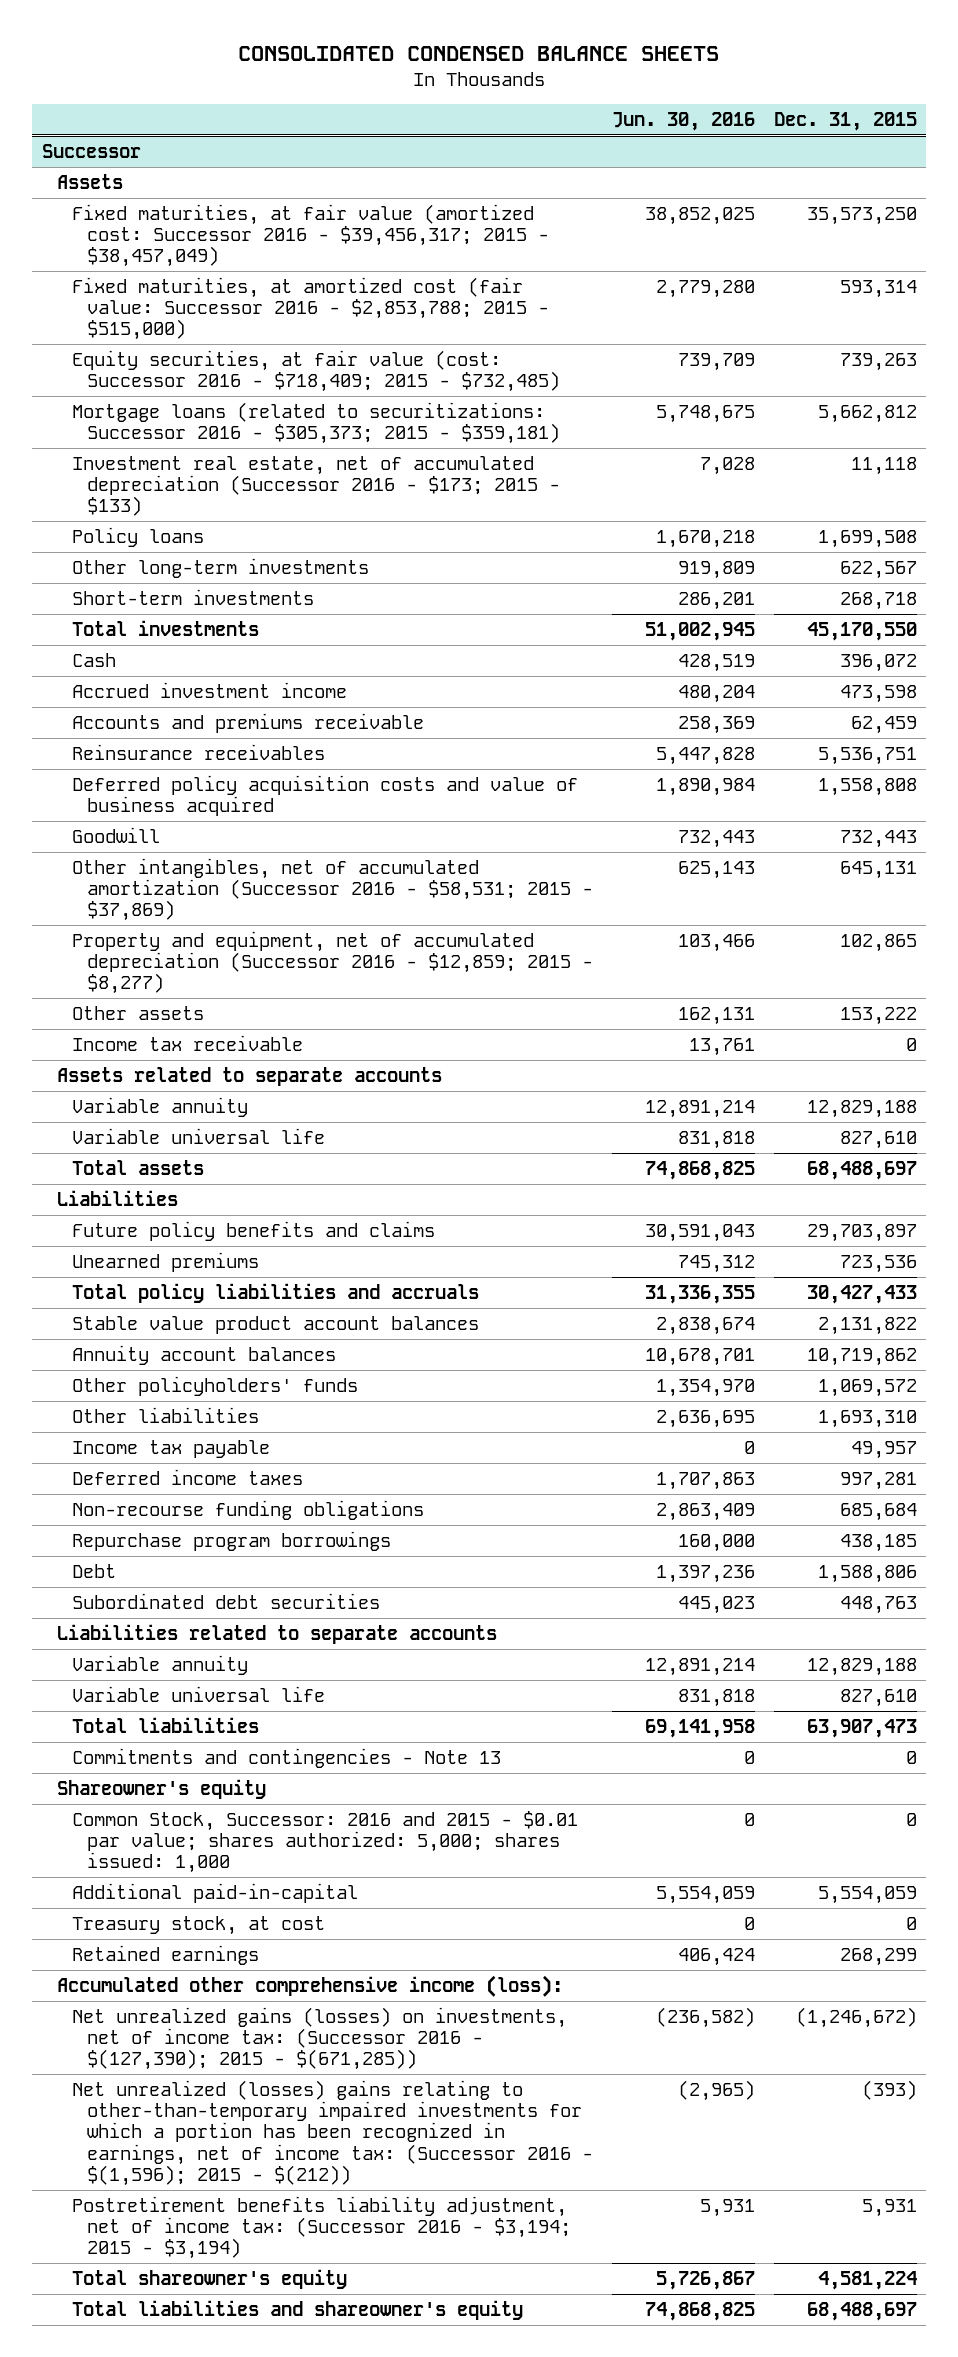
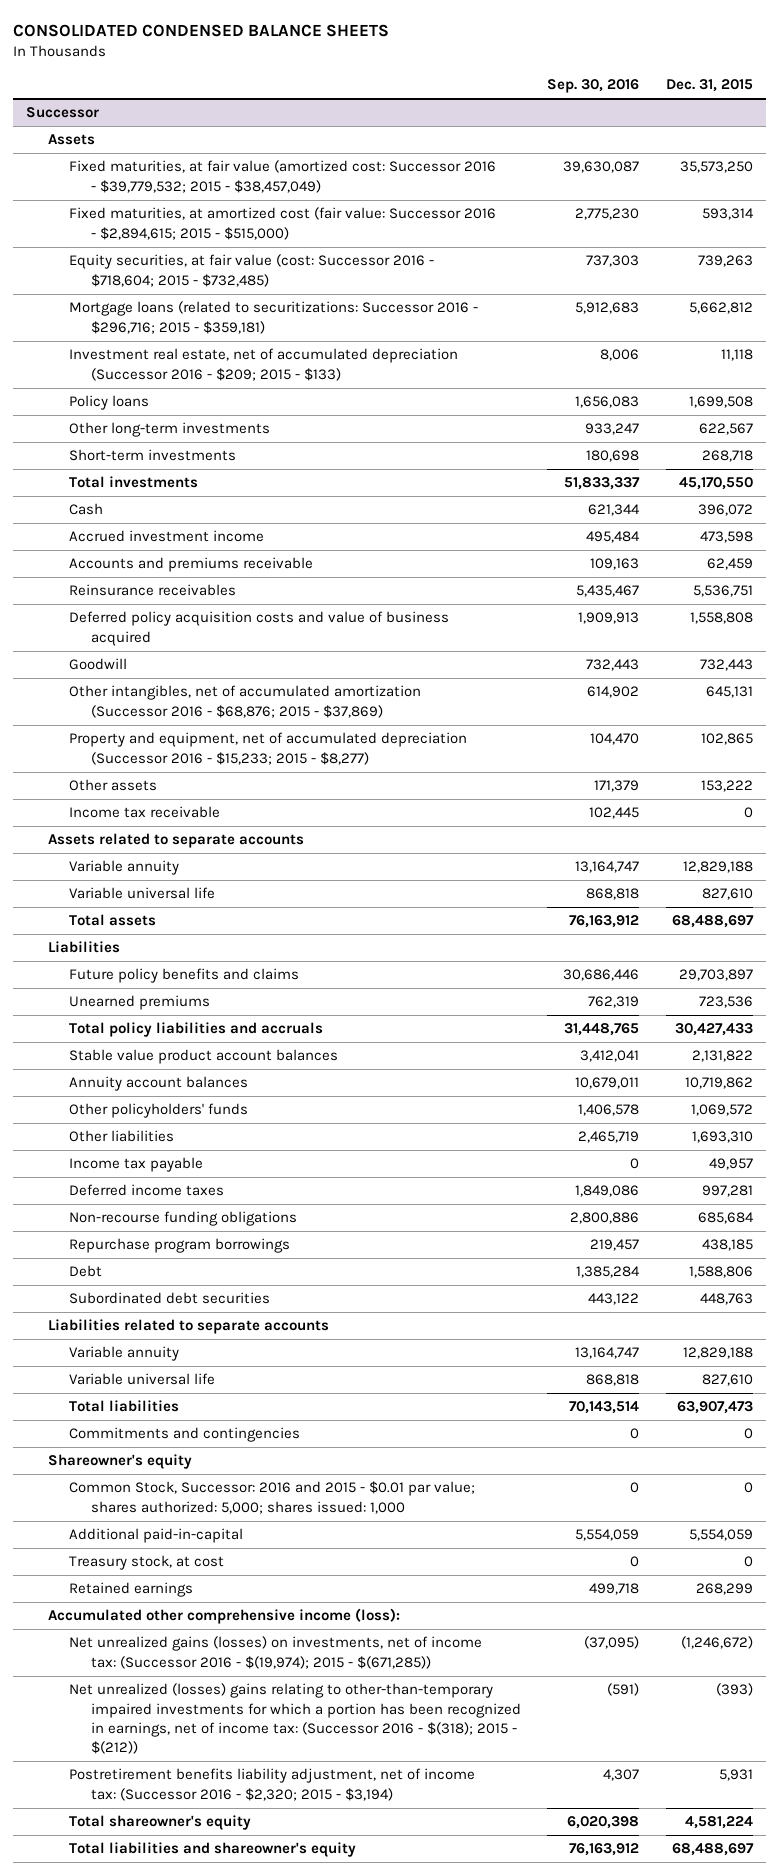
- | Jun. 30, 2016 | Dec. 31, 2015
+ | Sep. 30, 2016 | Dec. 31, 2015
@ Successor
- Fixed maturities, at fair value (amortized cost: Successor 2016 - $39,456,317; 2015 - $38,457,049) | 38,852,025 | 35,573,250
- Fixed maturities, at amortized cost (fair value: Successor 2016 - $2,853,788; 2015 - $515,000) | 2,779,280 | 593,314
- Equity securities, at fair value (cost: Successor 2016 - $718,409; 2015 - $732,485) | 739,709 | 739,263
- Mortgage loans (related to securitizations: Successor 2016 - $305,373; 2015 - $359,181) | 5,748,675 | 5,662,812
- Investment real estate, net of accumulated depreciation (Successor 2016 - $173; 2015 - $133) | 7,028 | 11,118
+ Fixed maturities, at fair value (amortized cost: Successor 2016 - $39,779,532; 2015 - $38,457,049) | 39,630,087 | 35,573,250
+ Fixed maturities, at amortized cost (fair value: Successor 2016 - $2,894,615; 2015 - $515,000) | 2,775,230 | 593,314
+ Equity securities, at fair value (cost: Successor 2016 - $718,604; 2015 - $732,485) | 737,303 | 739,263
+ Mortgage loans (related to securitizations: Successor 2016 - $296,716; 2015 - $359,181) | 5,912,683 | 5,662,812
+ Investment real estate, net of accumulated depreciation (Successor 2016 - $209; 2015 - $133) | 8,006 | 11,118
- Other intangibles, net of accumulated amortization (Successor 2016 - $58,531; 2015 - $37,869) | 625,143 | 645,131
- Property and equipment, net of accumulated depreciation (Successor 2016 - $12,859; 2015 - $8,277) | 103,466 | 102,865
+ Other intangibles, net of accumulated amortization (Successor 2016 - $68,876; 2015 - $37,869) | 614,902 | 645,131
+ Property and equipment, net of accumulated depreciation (Successor 2016 - $15,233; 2015 - $8,277) | 104,470 | 102,865
- Commitments and contingencies - Note 13 | 0 | 0
+ Commitments and contingencies | 0 | 0
- Net unrealized gains (losses) on investments, net of income tax: (Successor 2016 - $(127,390); 2015 - $(671,285)) | (236,582) | (1,246,672)
- Net unrealized (losses) gains relating to other-than-temporary impaired investments for which a portion has been recognized in earnings, net of income tax: (Successor 2016 - $(1,596); 2015 - $(212)) | (2,965) | (393)
- Postretirement benefits liability adjustment, net of income tax: (Successor 2016 - $3,194; 2015 - $3,194) | 5,931 | 5,931
+ Net unrealized gains (losses) on investments, net of income tax: (Successor 2016 - $(19,974); 2015 - $(671,285)) | (37,095) | (1,246,672)
+ Net unrealized (losses) gains relating to other-than-temporary impaired investments for which a portion has been recognized in earnings, net of income tax: (Successor 2016 - $(318); 2015 - $(212)) | (591) | (393)
+ Postretirement benefits liability adjustment, net of income tax: (Successor 2016 - $2,320; 2015 - $3,194) | 4,307 | 5,931

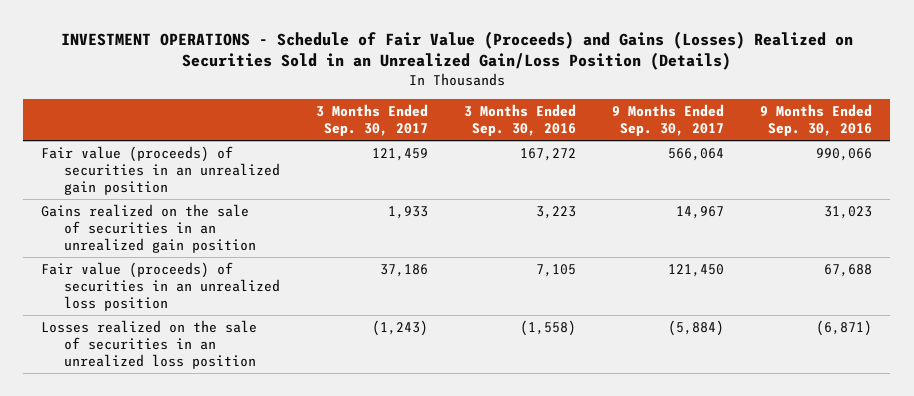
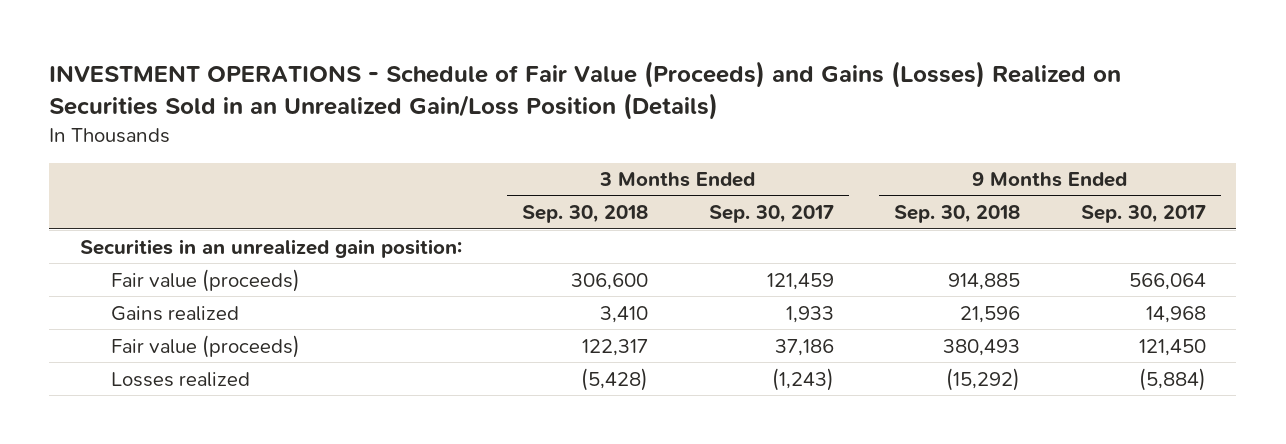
- | 3 Months Ended Sep. 30, 2017 | 3 Months Ended Sep. 30, 2016 | 9 Months Ended Sep. 30, 2017 | 9 Months Ended Sep. 30, 2016
+ | 3 Months Ended Sep. 30, 2018 | 3 Months Ended Sep. 30, 2017 | 9 Months Ended Sep. 30, 2018 | 9 Months Ended Sep. 30, 2017
- Fair value (proceeds) of securities in an unrealized gain position | 121,459 | 167,272 | 566,064 | 990,066
- Gains realized on the sale of securities in an unrealized gain position | 1,933 | 3,223 | 14,967 | 31,023
- Fair value (proceeds) of securities in an unrealized loss position | 37,186 | 7,105 | 121,450 | 67,688
- Losses realized on the sale of securities in an unrealized loss position | (1,243) | (1,558) | (5,884) | (6,871)
+ Securities in an unrealized gain position:
+ Fair value (proceeds) | 306,600 | 121,459 | 914,885 | 566,064
+ Gains realized | 3,410 | 1,933 | 21,596 | 14,968
+ Fair value (proceeds) | 122,317 | 37,186 | 380,493 | 121,450
+ Losses realized | (5,428) | (1,243) | (15,292) | (5,884)

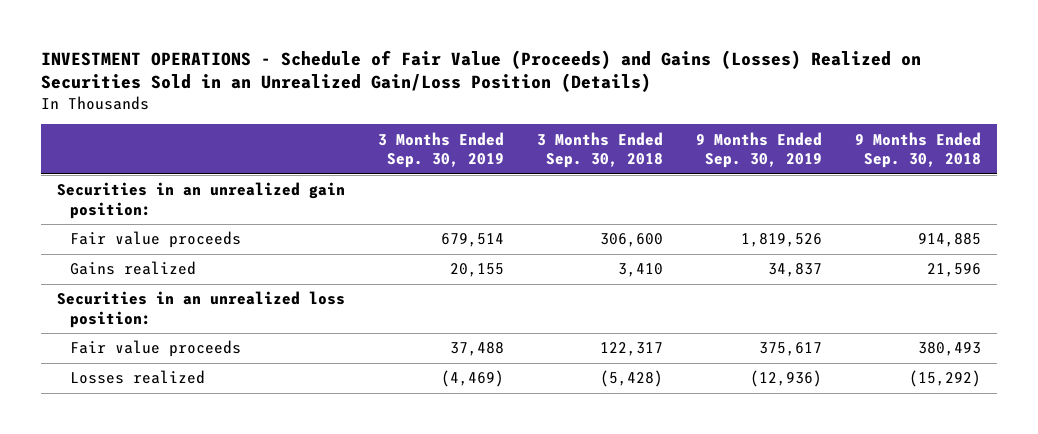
- | 3 Months Ended Sep. 30, 2018 | 3 Months Ended Sep. 30, 2017 | 9 Months Ended Sep. 30, 2018 | 9 Months Ended Sep. 30, 2017
+ | 3 Months Ended Sep. 30, 2019 | 3 Months Ended Sep. 30, 2018 | 9 Months Ended Sep. 30, 2019 | 9 Months Ended Sep. 30, 2018
- Fair value (proceeds) | 306,600 | 121,459 | 914,885 | 566,064
+ Fair value proceeds | 679,514 | 306,600 | 1,819,526 | 914,885
- Fair value (proceeds) | 122,317 | 37,186 | 380,493 | 121,450
+ Securities in an unrealized loss position:
+ Fair value proceeds | 37,488 | 122,317 | 375,617 | 380,493

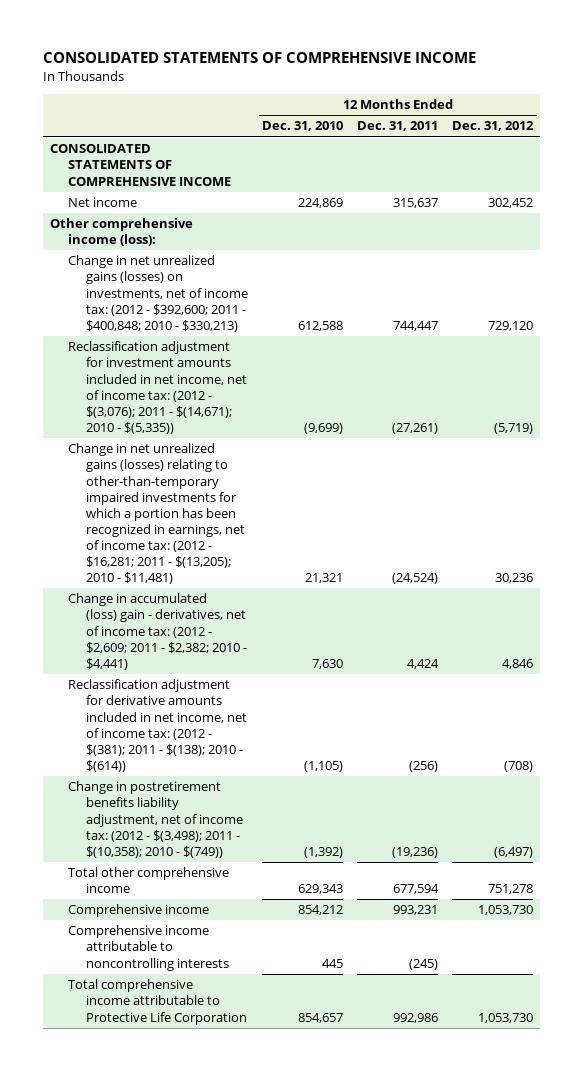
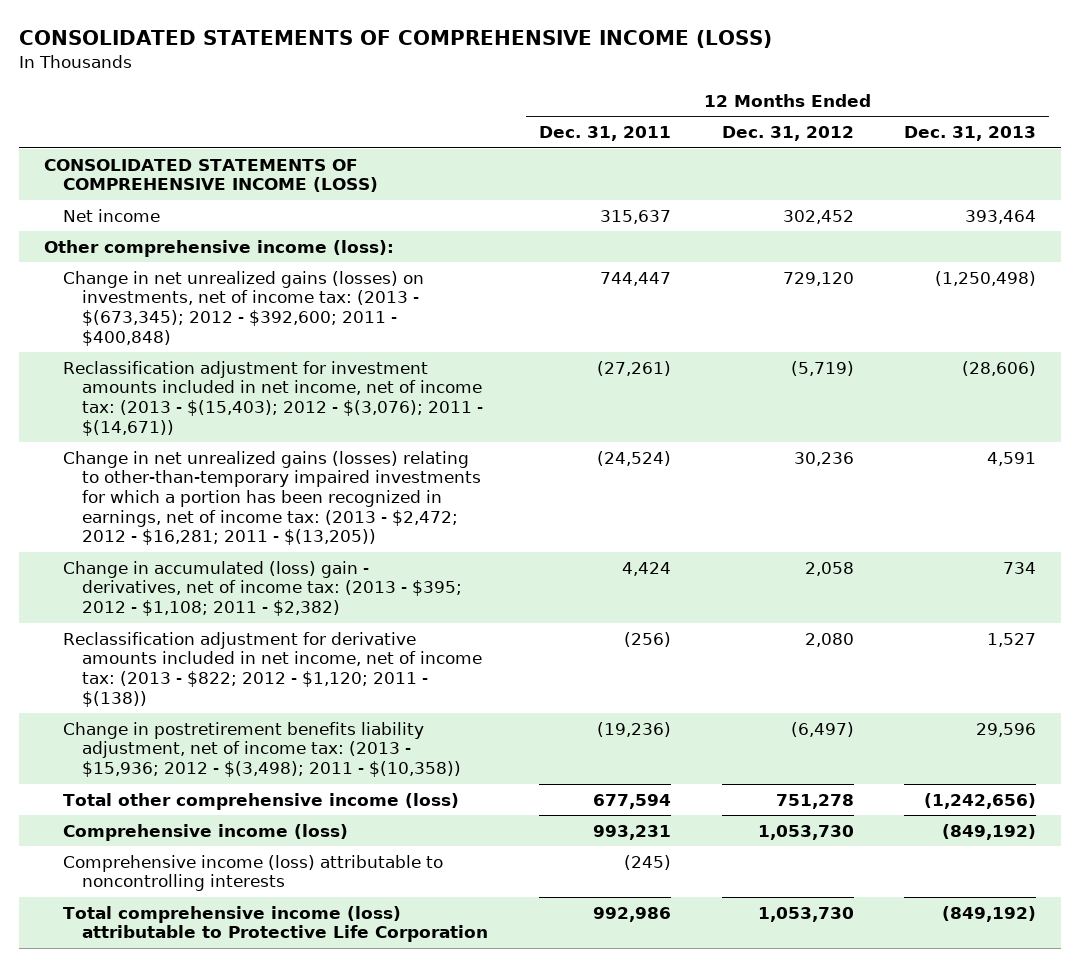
- CONSOLIDATED STATEMENTS OF COMPREHENSIVE INCOME
+ CONSOLIDATED STATEMENTS OF COMPREHENSIVE INCOME (LOSS)
- | 12 Months Ended Dec. 31, 2010 | 12 Months Ended Dec. 31, 2011 | 12 Months Ended Dec. 31, 2012
+ | 12 Months Ended Dec. 31, 2011 | 12 Months Ended Dec. 31, 2012 | 12 Months Ended Dec. 31, 2013
- CONSOLIDATED STATEMENTS OF COMPREHENSIVE INCOME
+ CONSOLIDATED STATEMENTS OF COMPREHENSIVE INCOME (LOSS)
- Change in net unrealized gains (losses) on investments, net of income tax: (2012 - $392,600; 2011 - $400,848; 2010 - $330,213) | 612,588 | 744,447 | 729,120
- Reclassification adjustment for investment amounts included in net income, net of income tax: (2012 - $(3,076); 2011 - $(14,671); 2010 - $(5,335)) | (9,699) | (27,261) | (5,719)
- Change in net unrealized gains (losses) relating to other-than-temporary impaired investments for which a portion has been recognized in earnings, net of income tax: (2012 - $16,281; 2011 - $(13,205); 2010 - $11,481) | 21,321 | (24,524) | 30,236
- Change in accumulated (loss) gain - derivatives, net of income tax: (2012 - $2,609; 2011 - $2,382; 2010 - $4,441) | 7,630 | 4,424 | 4,846
- Reclassification adjustment for derivative amounts included in net income, net of income tax: (2012 - $(381); 2011 - $(138); 2010 - $(614)) | (1,105) | (256) | (708)
- Change in postretirement benefits liability adjustment, net of income tax: (2012 - $(3,498); 2011 - $(10,358); 2010 - $(749)) | (1,392) | (19,236) | (6,497)
- Total other comprehensive income | 629,343 | 677,594 | 751,278
- Comprehensive income | 854,212 | 993,231 | 1,053,730
- Comprehensive income attributable to noncontrolling interests | 445 | (245) |
- Total comprehensive income attributable to Protective Life Corporation | 854,657 | 992,986 | 1,053,730
+ Change in net unrealized gains (losses) on investments, net of income tax: (2013 - $(673,345); 2012 - $392,600; 2011 - $400,848) | 744,447 | 729,120 | (1,250,498)
+ Reclassification adjustment for investment amounts included in net income, net of income tax: (2013 - $(15,403); 2012 - $(3,076); 2011 - $(14,671)) | (27,261) | (5,719) | (28,606)
+ Change in net unrealized gains (losses) relating to other-than-temporary impaired investments for which a portion has been recognized in earnings, net of income tax: (2013 - $2,472; 2012 - $16,281; 2011 - $(13,205)) | (24,524) | 30,236 | 4,591
+ Change in accumulated (loss) gain - derivatives, net of income tax: (2013 - $395; 2012 - $1,108; 2011 - $2,382) | 4,424 | 2,058 | 734
+ Reclassification adjustment for derivative amounts included in net income, net of income tax: (2013 - $822; 2012 - $1,120; 2011 - $(138)) | (256) | 2,080 | 1,527
+ Change in postretirement benefits liability adjustment, net of income tax: (2013 - $15,936; 2012 - $(3,498); 2011 - $(10,358)) | (19,236) | (6,497) | 29,596
+ Total other comprehensive income (loss) | 677,594 | 751,278 | (1,242,656)
+ Comprehensive income (loss) | 993,231 | 1,053,730 | (849,192)
+ Comprehensive income (loss) attributable to noncontrolling interests | (245) | |
+ Total comprehensive income (loss) attributable to Protective Life Corporation | 992,986 | 1,053,730 | (849,192)

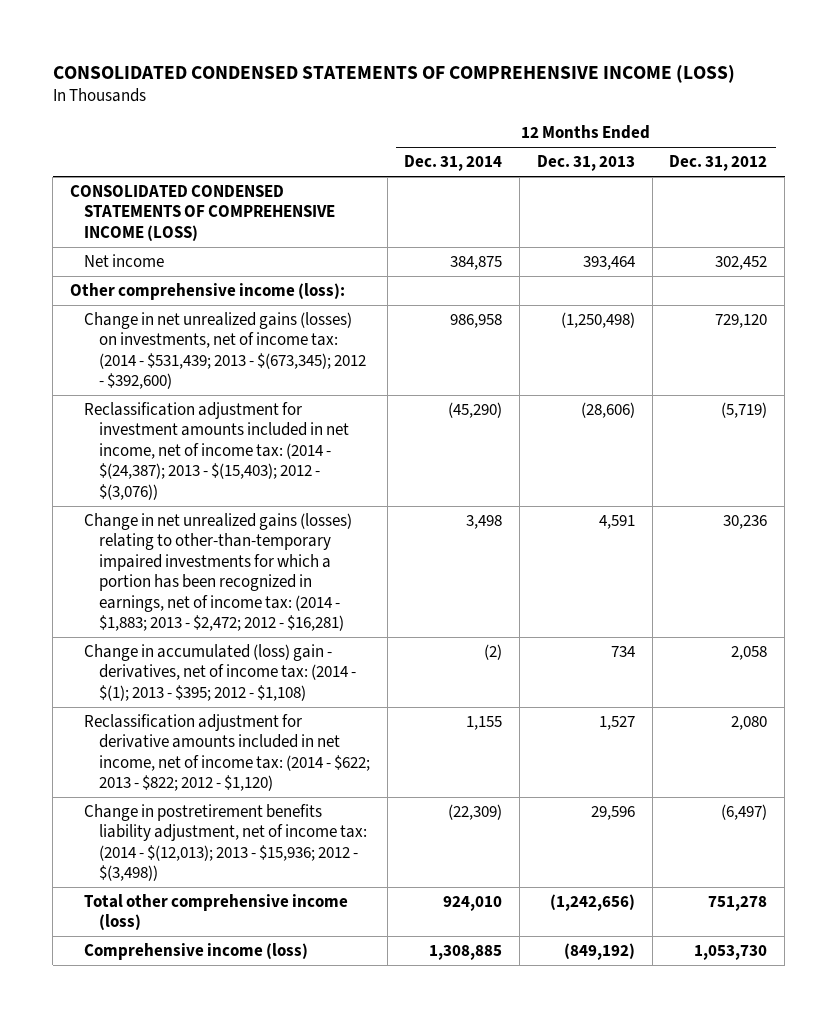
- CONSOLIDATED STATEMENTS OF COMPREHENSIVE INCOME (LOSS)
+ CONSOLIDATED CONDENSED STATEMENTS OF COMPREHENSIVE INCOME (LOSS)
- | 12 Months Ended Dec. 31, 2011 | 12 Months Ended Dec. 31, 2012 | 12 Months Ended Dec. 31, 2013
+ | 12 Months Ended Dec. 31, 2014 | 12 Months Ended Dec. 31, 2013 | 12 Months Ended Dec. 31, 2012
- CONSOLIDATED STATEMENTS OF COMPREHENSIVE INCOME (LOSS)
+ CONSOLIDATED CONDENSED STATEMENTS OF COMPREHENSIVE INCOME (LOSS)
- Change in net unrealized gains (losses) on investments, net of income tax: (2013 - $(673,345); 2012 - $392,600; 2011 - $400,848) | 744,447 | 729,120 | (1,250,498)
- Reclassification adjustment for investment amounts included in net income, net of income tax: (2013 - $(15,403); 2012 - $(3,076); 2011 - $(14,671)) | (27,261) | (5,719) | (28,606)
- Change in net unrealized gains (losses) relating to other-than-temporary impaired investments for which a portion has been recognized in earnings, net of income tax: (2013 - $2,472; 2012 - $16,281; 2011 - $(13,205)) | (24,524) | 30,236 | 4,591
- Change in accumulated (loss) gain - derivatives, net of income tax: (2013 - $395; 2012 - $1,108; 2011 - $2,382) | 4,424 | 2,058 | 734
- Reclassification adjustment for derivative amounts included in net income, net of income tax: (2013 - $822; 2012 - $1,120; 2011 - $(138)) | (256) | 2,080 | 1,527
- Change in postretirement benefits liability adjustment, net of income tax: (2013 - $15,936; 2012 - $(3,498); 2011 - $(10,358)) | (19,236) | (6,497) | 29,596
+ Change in net unrealized gains (losses) on investments, net of income tax: (2014 - $531,439; 2013 - $(673,345); 2012 - $392,600) | 986,958 | (1,250,498) | 729,120
+ Reclassification adjustment for investment amounts included in net income, net of income tax: (2014 - $(24,387); 2013 - $(15,403); 2012 - $(3,076)) | (45,290) | (28,606) | (5,719)
+ Change in net unrealized gains (losses) relating to other-than-temporary impaired investments for which a portion has been recognized in earnings, net of income tax: (2014 - $1,883; 2013 - $2,472; 2012 - $16,281) | 3,498 | 4,591 | 30,236
+ Change in accumulated (loss) gain - derivatives, net of income tax: (2014 - $(1); 2013 - $395; 2012 - $1,108) | (2) | 734 | 2,058
+ Reclassification adjustment for derivative amounts included in net income, net of income tax: (2014 - $622; 2013 - $822; 2012 - $1,120) | 1,155 | 1,527 | 2,080
+ Change in postretirement benefits liability adjustment, net of income tax: (2014 - $(12,013); 2013 - $15,936; 2012 - $(3,498)) | (22,309) | 29,596 | (6,497)
- Comprehensive income (loss) attributable to noncontrolling interests | (245) | |
- Total comprehensive income (loss) attributable to Protective Life Corporation | 992,986 | 1,053,730 | (849,192)

